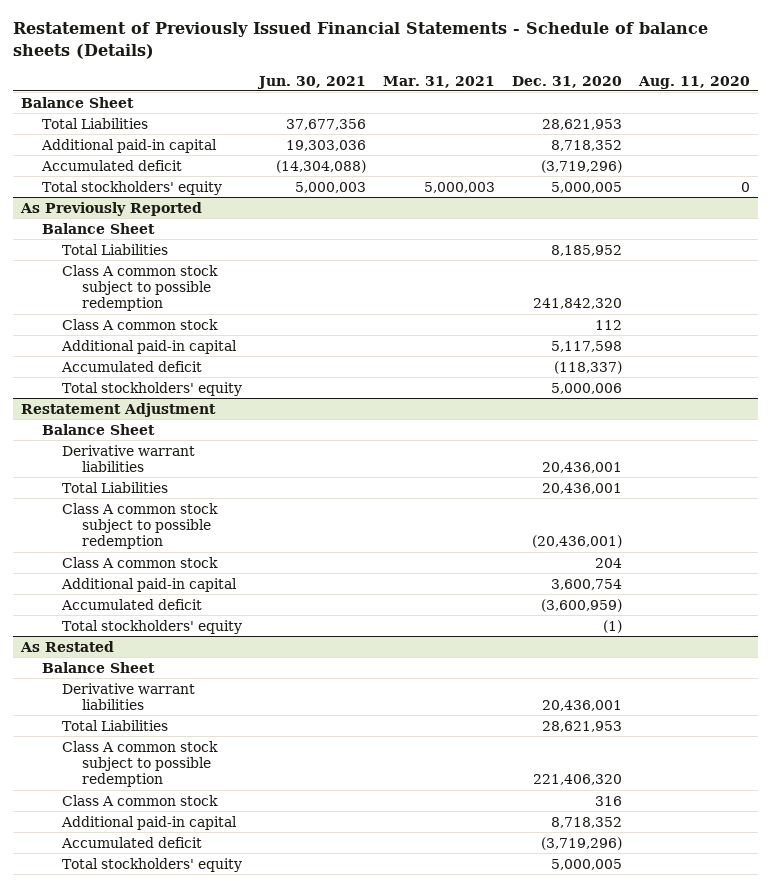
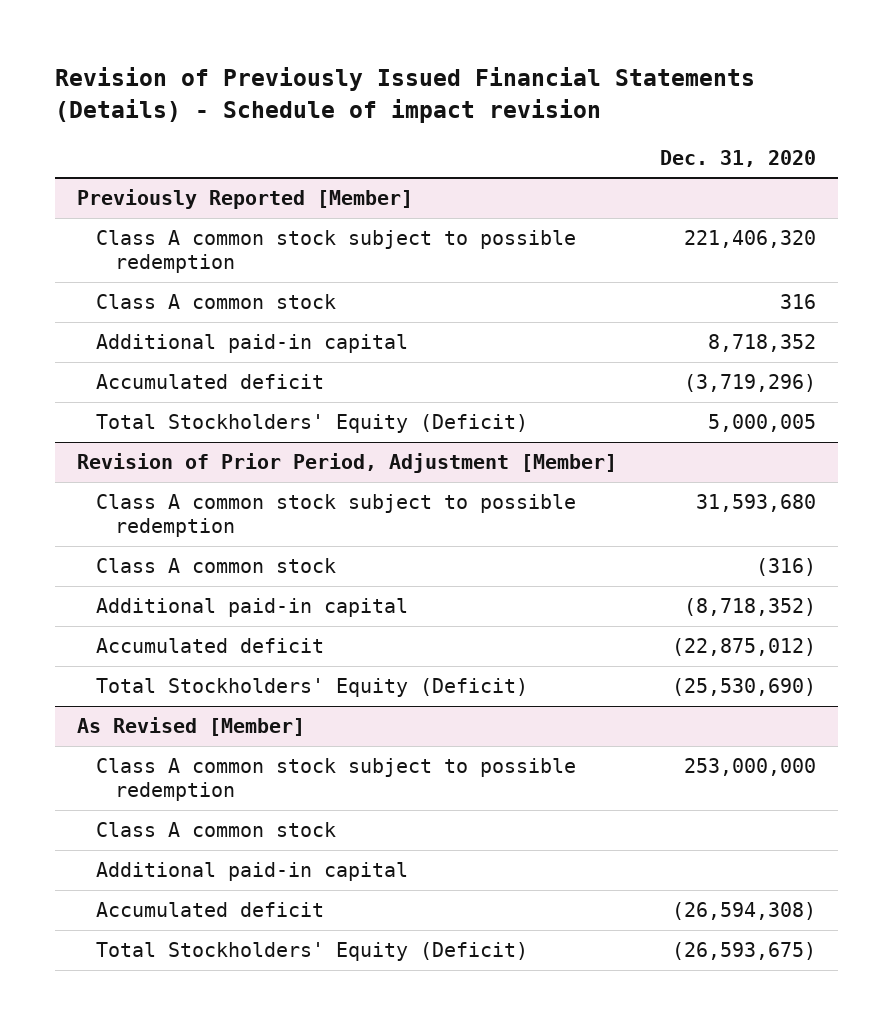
- Restatement of Previously Issued Financial Statements - Schedule of balance sheets (Details)
+ Revision of Previously Issued Financial Statements (Details) - Schedule of impact revision
- | Jun. 30, 2021 | Mar. 31, 2021 | Dec. 31, 2020 | Aug. 11, 2020
+ | Dec. 31, 2020
- Balance Sheet
- Total Liabilities | 37,677,356 | | 28,621,953 |
- Additional paid-in capital | 19,303,036 | | 8,718,352 |
- Accumulated deficit | (14,304,088) | | (3,719,296) |
- Total stockholders' equity | 5,000,003 | 5,000,003 | 5,000,005 | 0
- As Previously Reported
- Balance Sheet
- Total Liabilities | | | 8,185,952 |
- Class A common stock subject to possible redemption | | | 241,842,320 |
- Class A common stock | | | 112 |
- Additional paid-in capital | | | 5,117,598 |
- Accumulated deficit | | | (118,337) |
- Total stockholders' equity | | | 5,000,006 |
- Restatement Adjustment
- Balance Sheet
- Derivative warrant liabilities | | | 20,436,001 |
- Total Liabilities | | | 20,436,001 |
- Class A common stock subject to possible redemption | | | (20,436,001) |
- Class A common stock | | | 204 |
- Additional paid-in capital | | | 3,600,754 |
- Accumulated deficit | | | (3,600,959) |
- Total stockholders' equity | | | (1) |
- As Restated
- Balance Sheet
- Derivative warrant liabilities | | | 20,436,001 |
- Total Liabilities | | | 28,621,953 |
+ Previously Reported [Member]
- Total stockholders' equity | | | 5,000,005 |
+ Total Stockholders' Equity (Deficit) | 5,000,005
+ Revision of Prior Period, Adjustment [Member]
+ Class A common stock subject to possible redemption | 31,593,680
+ Class A common stock | (316)
+ Additional paid-in capital | (8,718,352)
+ Accumulated deficit | (22,875,012)
+ Total Stockholders' Equity (Deficit) | (25,530,690)
+ As Revised [Member]
+ Class A common stock subject to possible redemption | 253,000,000
+ Class A common stock
+ Additional paid-in capital
+ Accumulated deficit | (26,594,308)
+ Total Stockholders' Equity (Deficit) | (26,593,675)

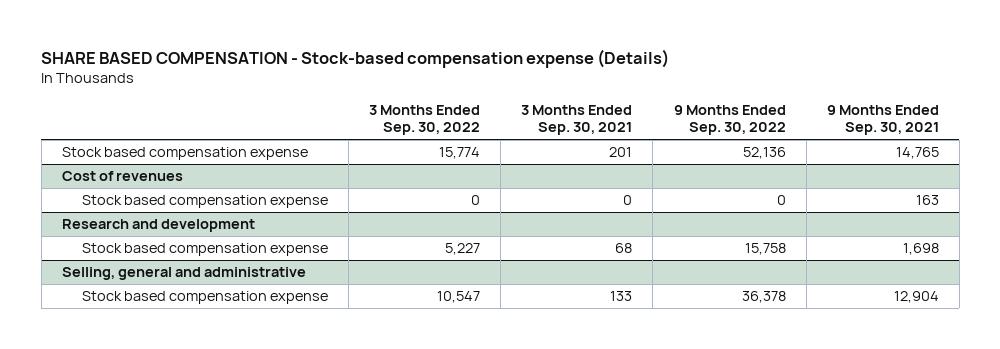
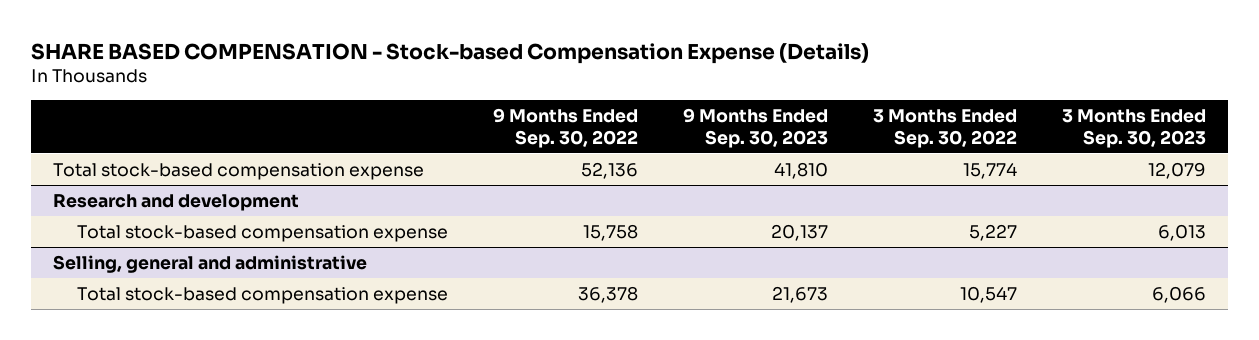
- SHARE BASED COMPENSATION - Stock-based compensation expense (Details)
+ SHARE BASED COMPENSATION - Stock-based Compensation Expense (Details)
- | 3 Months Ended Sep. 30, 2022 | 3 Months Ended Sep. 30, 2021 | 9 Months Ended Sep. 30, 2022 | 9 Months Ended Sep. 30, 2021
+ | 9 Months Ended Sep. 30, 2022 | 9 Months Ended Sep. 30, 2023 | 3 Months Ended Sep. 30, 2022 | 3 Months Ended Sep. 30, 2023
- Stock based compensation expense | 15,774 | 201 | 52,136 | 14,765
- Cost of revenues
- Stock based compensation expense | 0 | 0 | 0 | 163
+ Total stock-based compensation expense | 52,136 | 41,810 | 15,774 | 12,079
@ Research and development
- Stock based compensation expense | 5,227 | 68 | 15,758 | 1,698
+ Total stock-based compensation expense | 15,758 | 20,137 | 5,227 | 6,013
@ Selling, general and administrative
- Stock based compensation expense | 10,547 | 133 | 36,378 | 12,904
+ Total stock-based compensation expense | 36,378 | 21,673 | 10,547 | 6,066

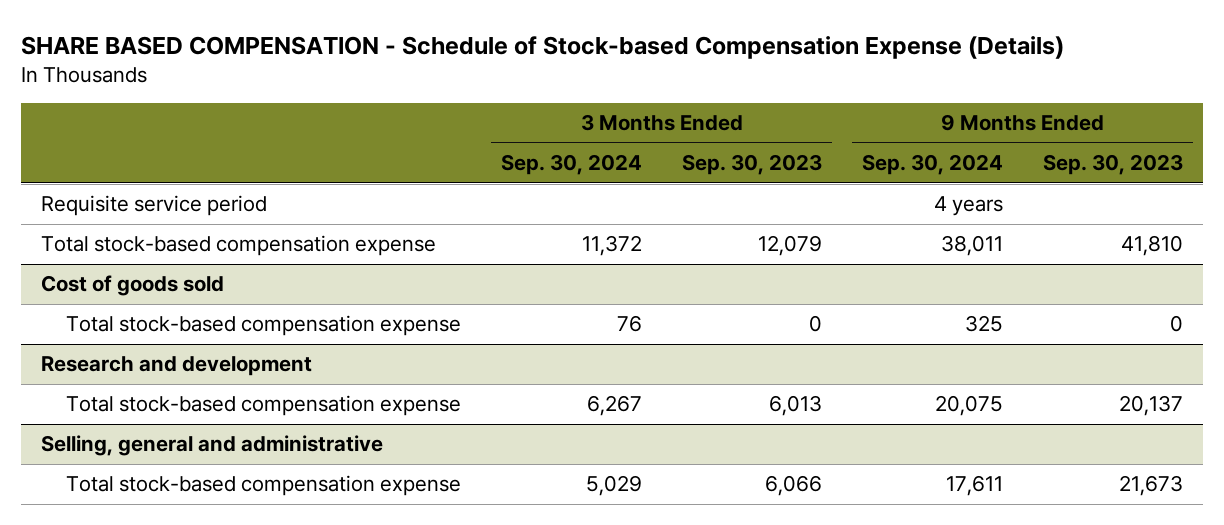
- SHARE BASED COMPENSATION - Stock-based Compensation Expense (Details)
+ SHARE BASED COMPENSATION - Schedule of Stock-based Compensation Expense (Details)
- | 9 Months Ended Sep. 30, 2022 | 9 Months Ended Sep. 30, 2023 | 3 Months Ended Sep. 30, 2022 | 3 Months Ended Sep. 30, 2023
+ | 3 Months Ended Sep. 30, 2024 | 3 Months Ended Sep. 30, 2023 | 9 Months Ended Sep. 30, 2024 | 9 Months Ended Sep. 30, 2023
+ Requisite service period | | | 4 years |
+ Cost of goods sold
+ Total stock-based compensation expense | 76 | 0 | 325 | 0

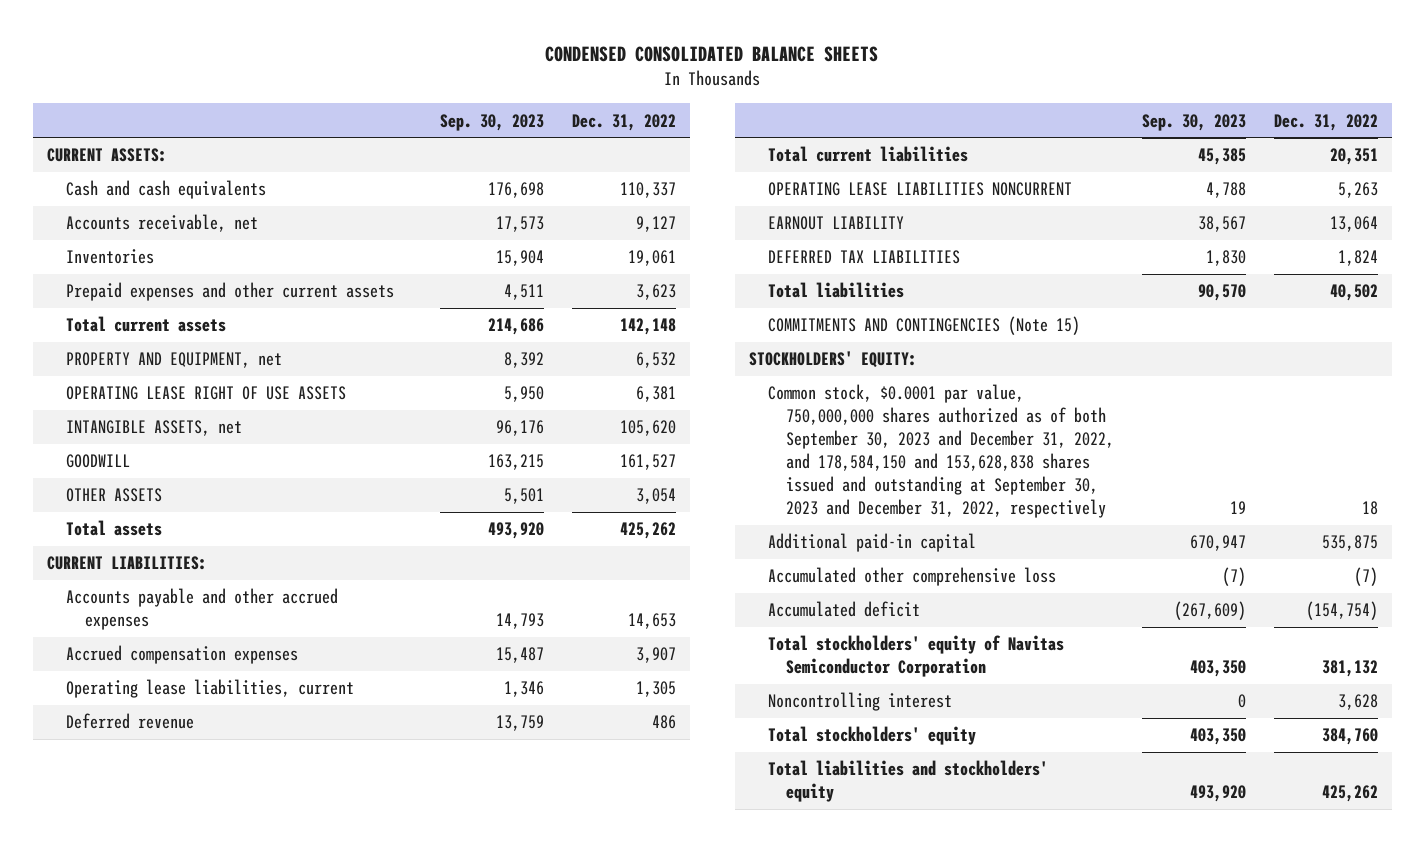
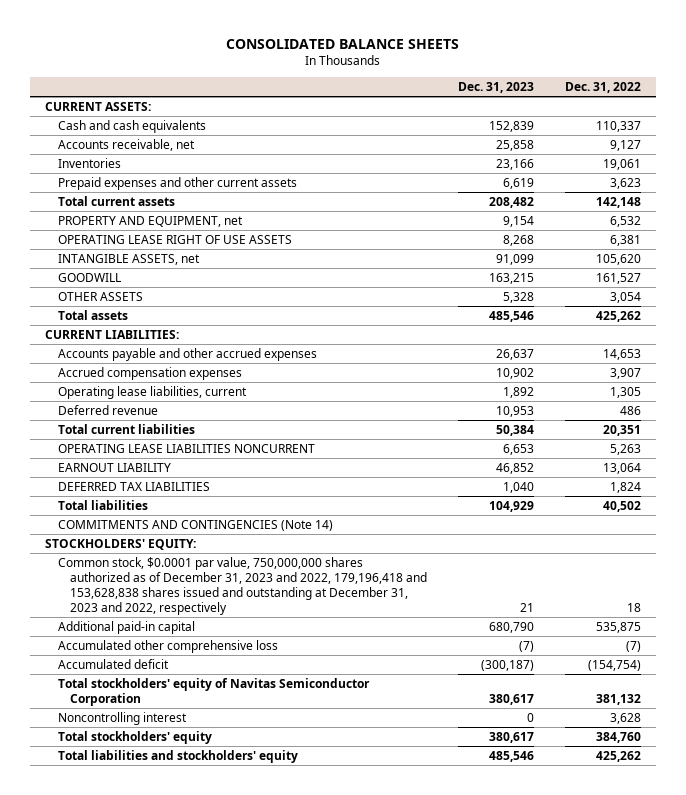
- CONDENSED CONSOLIDATED BALANCE SHEETS
+ CONSOLIDATED BALANCE SHEETS
- | Sep. 30, 2023 | Dec. 31, 2022
+ | Dec. 31, 2023 | Dec. 31, 2022
- COMMITMENTS AND CONTINGENCIES (Note 15)
+ COMMITMENTS AND CONTINGENCIES (Note 14)
- Common stock, $0.0001 par value, 750,000,000 shares authorized as of both September 30, 2023 and December 31, 2022, and 178,584,150 and 153,628,838 shares issued and outstanding at September 30, 2023 and December 31, 2022, respectively | 19 | 18
+ Common stock, $0.0001 par value, 750,000,000 shares authorized as of December 31, 2023 and 2022, 179,196,418 and 153,628,838 shares issued and outstanding at December 31, 2023 and 2022, respectively | 21 | 18

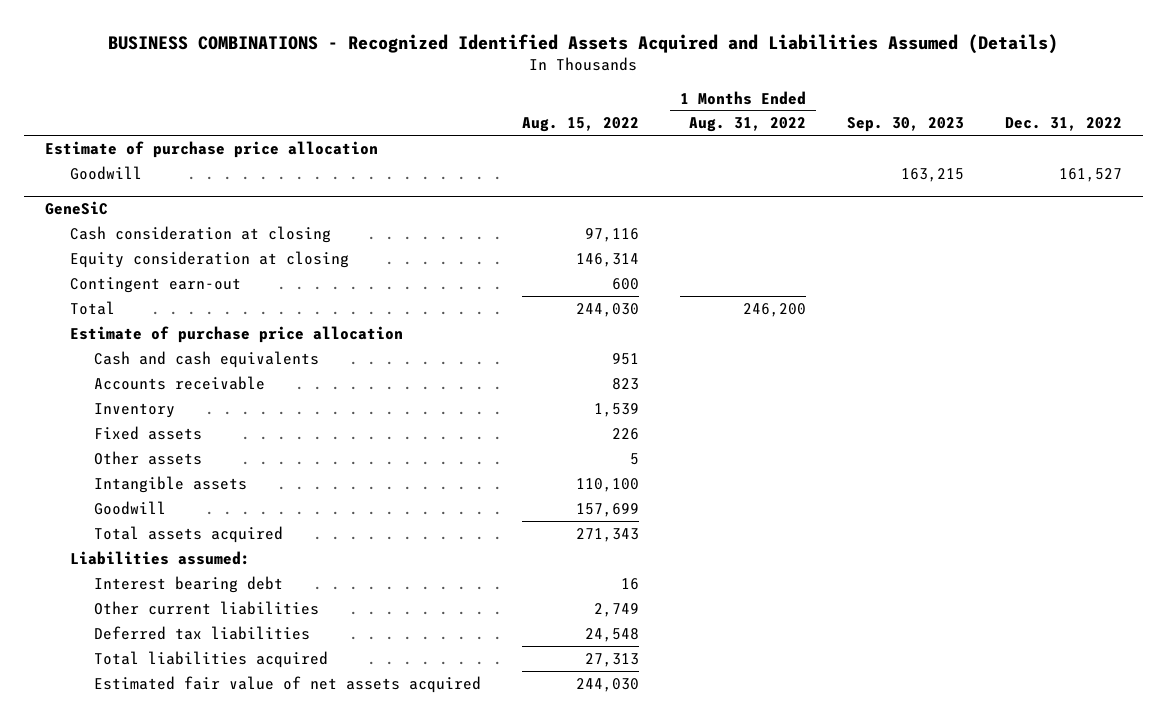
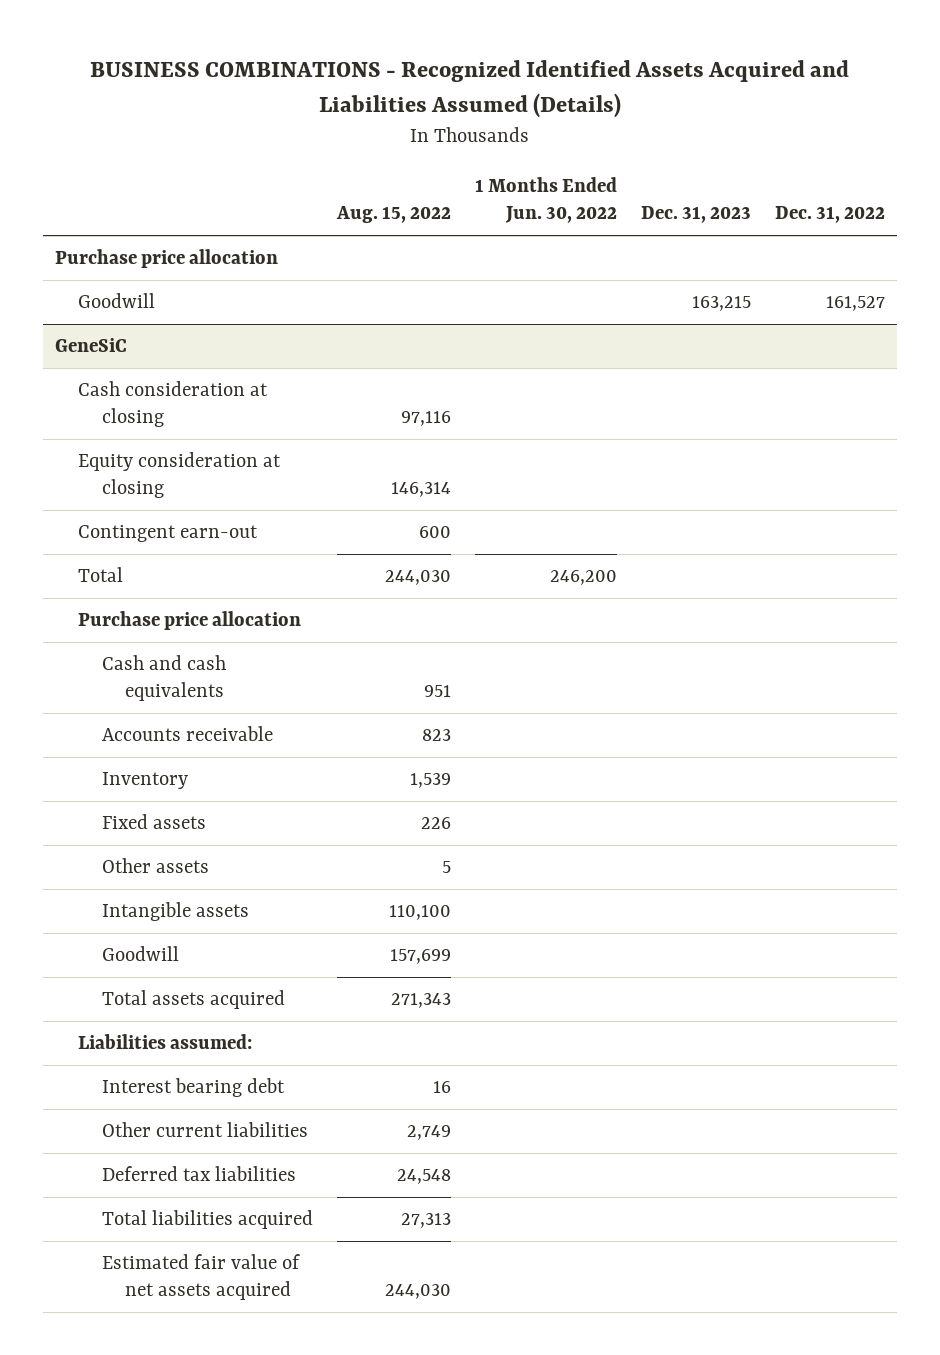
- | Aug. 15, 2022 | 1 Months Ended Aug. 31, 2022 | Sep. 30, 2023 | Dec. 31, 2022
+ | Aug. 15, 2022 | 1 Months Ended Jun. 30, 2022 | Dec. 31, 2023 | Dec. 31, 2022
- Estimate of purchase price allocation
+ Purchase price allocation
@ GeneSiC
- Estimate of purchase price allocation
+ Purchase price allocation

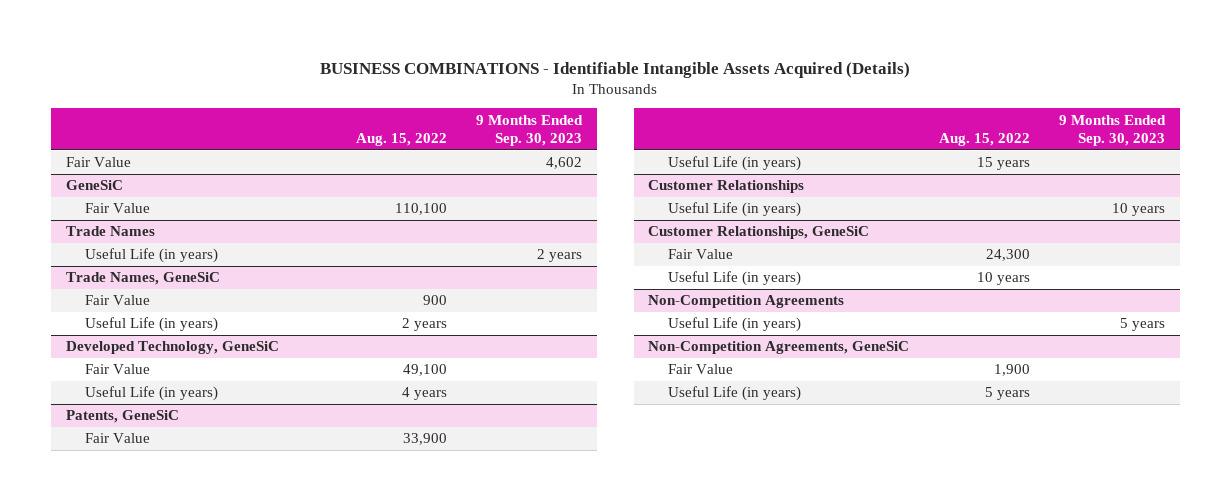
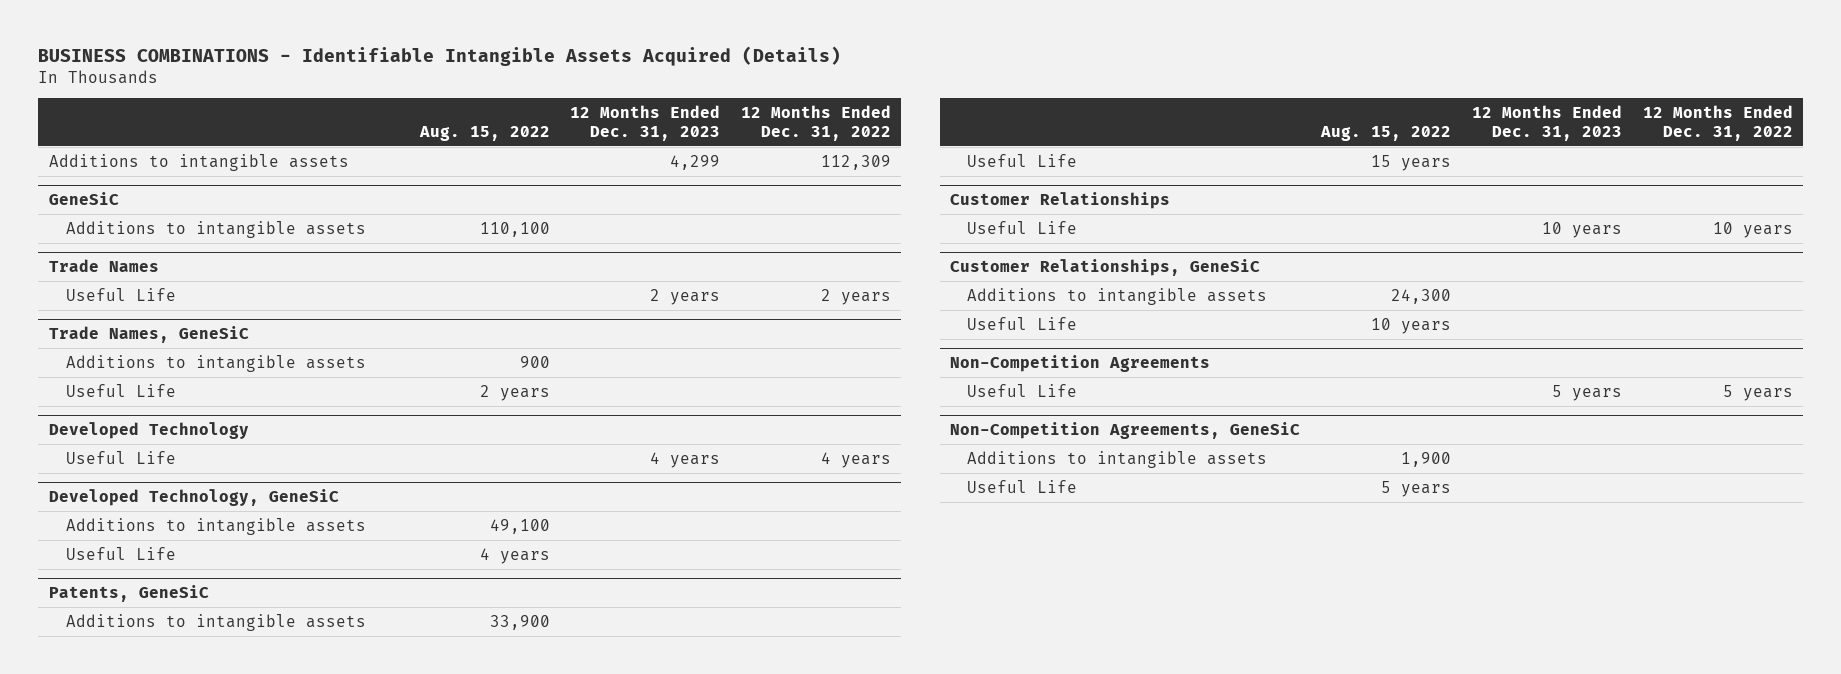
- | Aug. 15, 2022 | 9 Months Ended Sep. 30, 2023
+ | Aug. 15, 2022 | 12 Months Ended Dec. 31, 2023 | 12 Months Ended Dec. 31, 2022
- Fair Value | | 4,602
+ Additions to intangible assets | | 4,299 | 112,309
@ GeneSiC
- Fair Value | 110,100 |
+ Additions to intangible assets | 110,100 | |
@ Trade Names
- Useful Life (in years) | | 2 years
+ Useful Life | | 2 years | 2 years
@ Trade Names, GeneSiC
- Fair Value | 900 |
- Useful Life (in years) | 2 years |
+ Additions to intangible assets | 900 | |
+ Useful Life | 2 years | |
+ Developed Technology
+ Useful Life | | 4 years | 4 years
@ Developed Technology, GeneSiC
- Fair Value | 49,100 |
- Useful Life (in years) | 4 years |
+ Additions to intangible assets | 49,100 | |
+ Useful Life | 4 years | |
@ Patents, GeneSiC
- Fair Value | 33,900 |
- Useful Life (in years) | 15 years |
+ Additions to intangible assets | 33,900 | |
+ Useful Life | 15 years | |
@ Customer Relationships
- Useful Life (in years) | | 10 years
+ Useful Life | | 10 years | 10 years
@ Customer Relationships, GeneSiC
- Fair Value | 24,300 |
- Useful Life (in years) | 10 years |
+ Additions to intangible assets | 24,300 | |
+ Useful Life | 10 years | |
@ Non-Competition Agreements
- Useful Life (in years) | | 5 years
+ Useful Life | | 5 years | 5 years
@ Non-Competition Agreements, GeneSiC
- Fair Value | 1,900 |
- Useful Life (in years) | 5 years |
+ Additions to intangible assets | 1,900 | |
+ Useful Life | 5 years | |

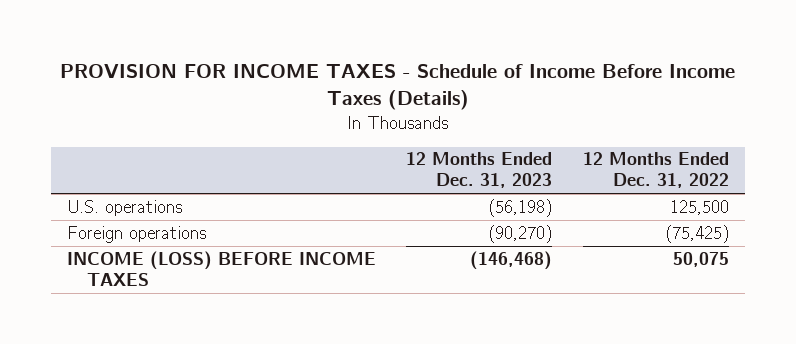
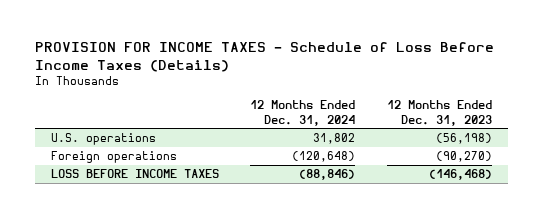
- PROVISION FOR INCOME TAXES - Schedule of Income Before Income Taxes (Details)
+ PROVISION FOR INCOME TAXES - Schedule of Loss Before Income Taxes (Details)
- | 12 Months Ended Dec. 31, 2023 | 12 Months Ended Dec. 31, 2022
+ | 12 Months Ended Dec. 31, 2024 | 12 Months Ended Dec. 31, 2023
- INCOME (LOSS) BEFORE INCOME TAXES | (146,468) | 50,075
+ LOSS BEFORE INCOME TAXES | (88,846) | (146,468)

